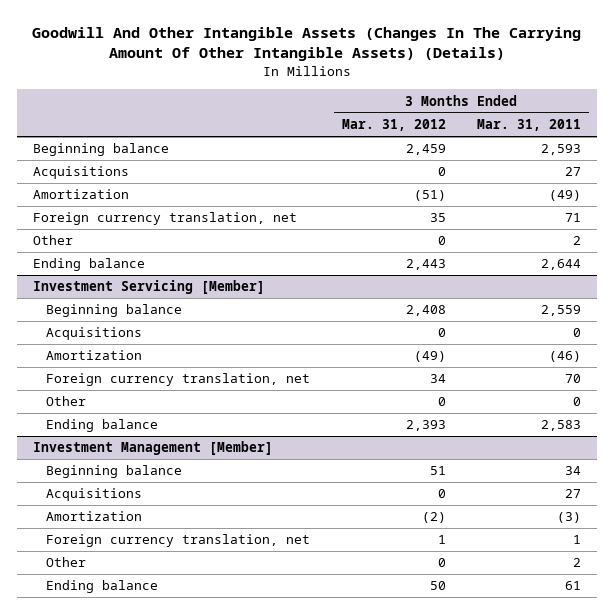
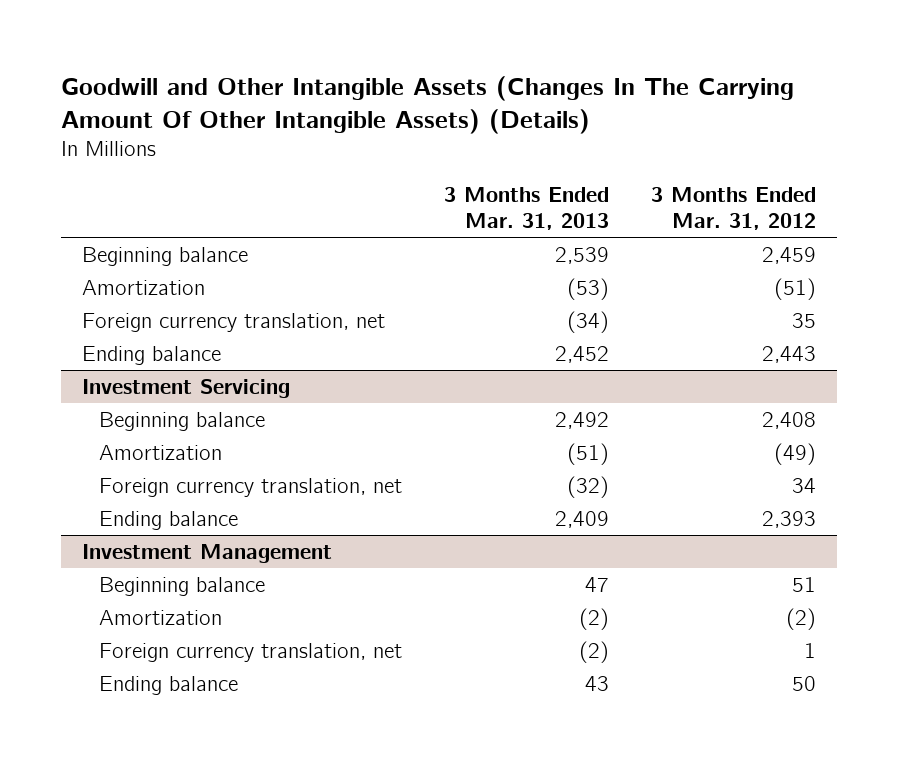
- Goodwill And Other Intangible Assets (Changes In The Carrying Amount Of Other Intangible Assets) (Details)
+ Goodwill and Other Intangible Assets (Changes In The Carrying Amount Of Other Intangible Assets) (Details)
- | 3 Months Ended Mar. 31, 2012 | 3 Months Ended Mar. 31, 2011
+ | 3 Months Ended Mar. 31, 2013 | 3 Months Ended Mar. 31, 2012
- Acquisitions | 0 | 27
- Other | 0 | 2
- Investment Servicing [Member]
+ Investment Servicing
- Acquisitions | 0 | 0
- Other | 0 | 0
- Investment Management [Member]
+ Investment Management
- Acquisitions | 0 | 27
- Other | 0 | 2

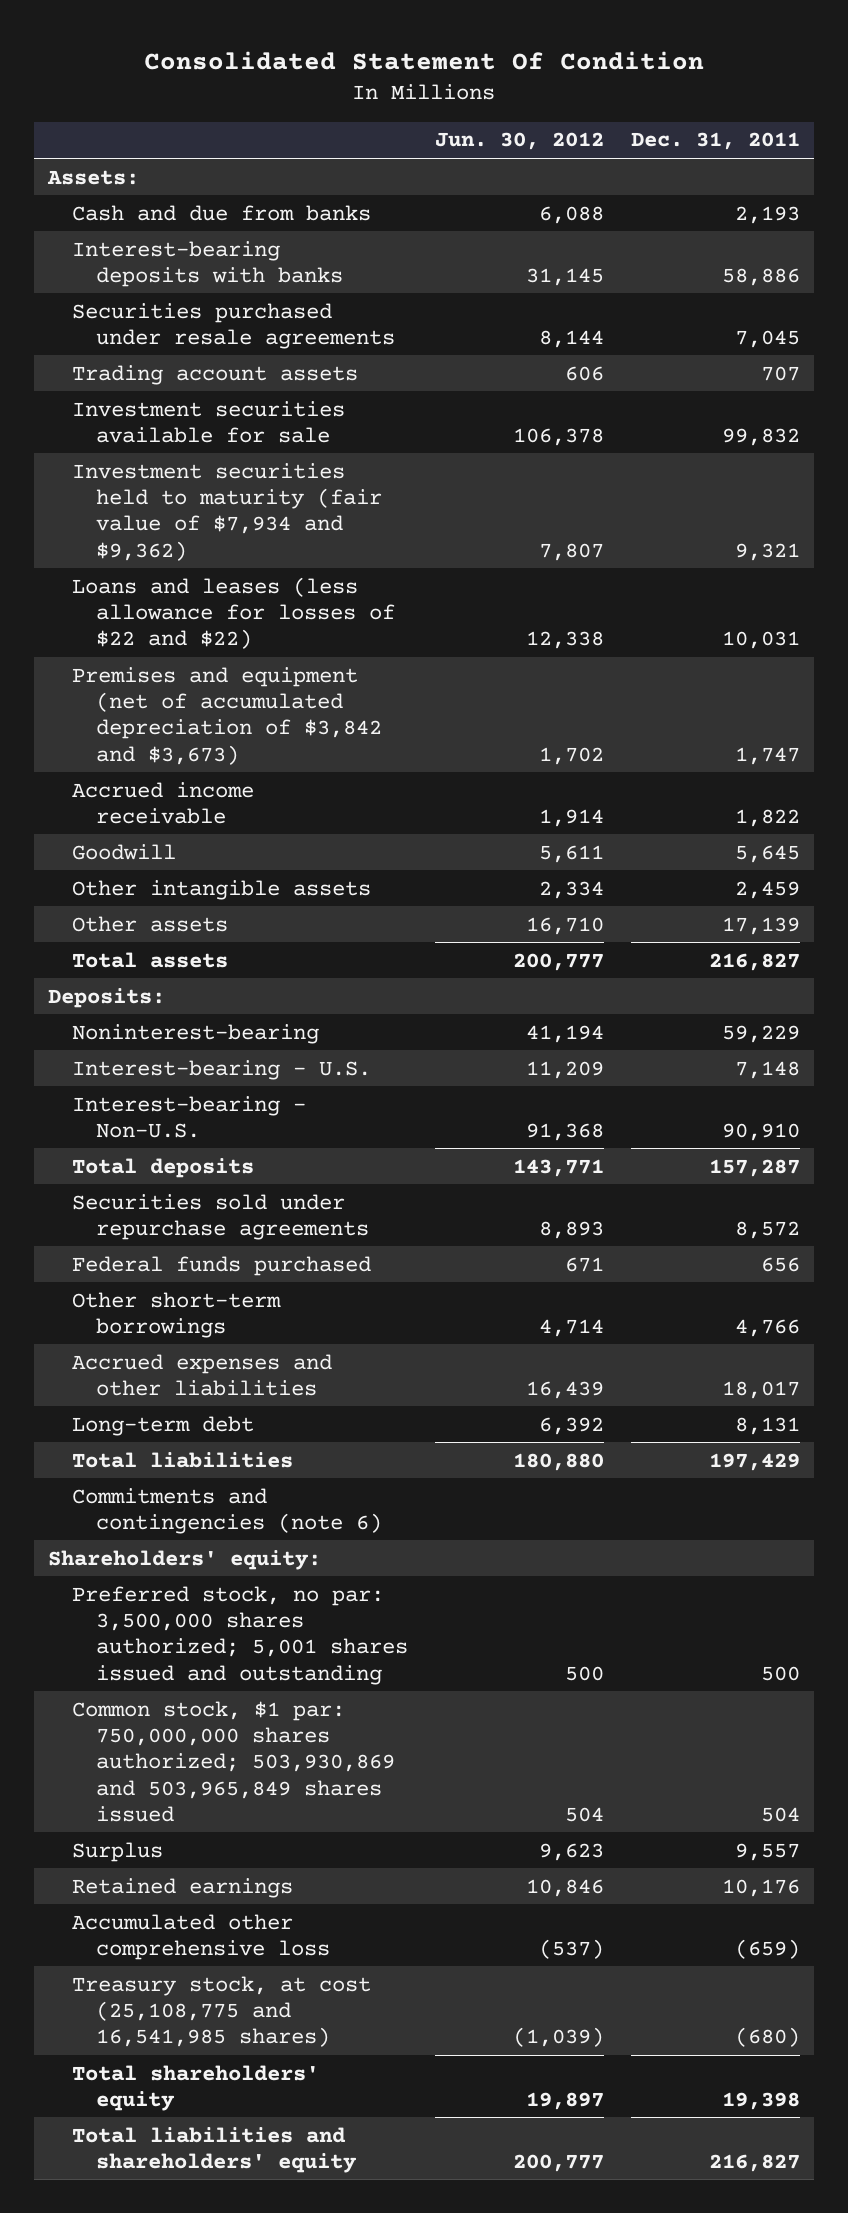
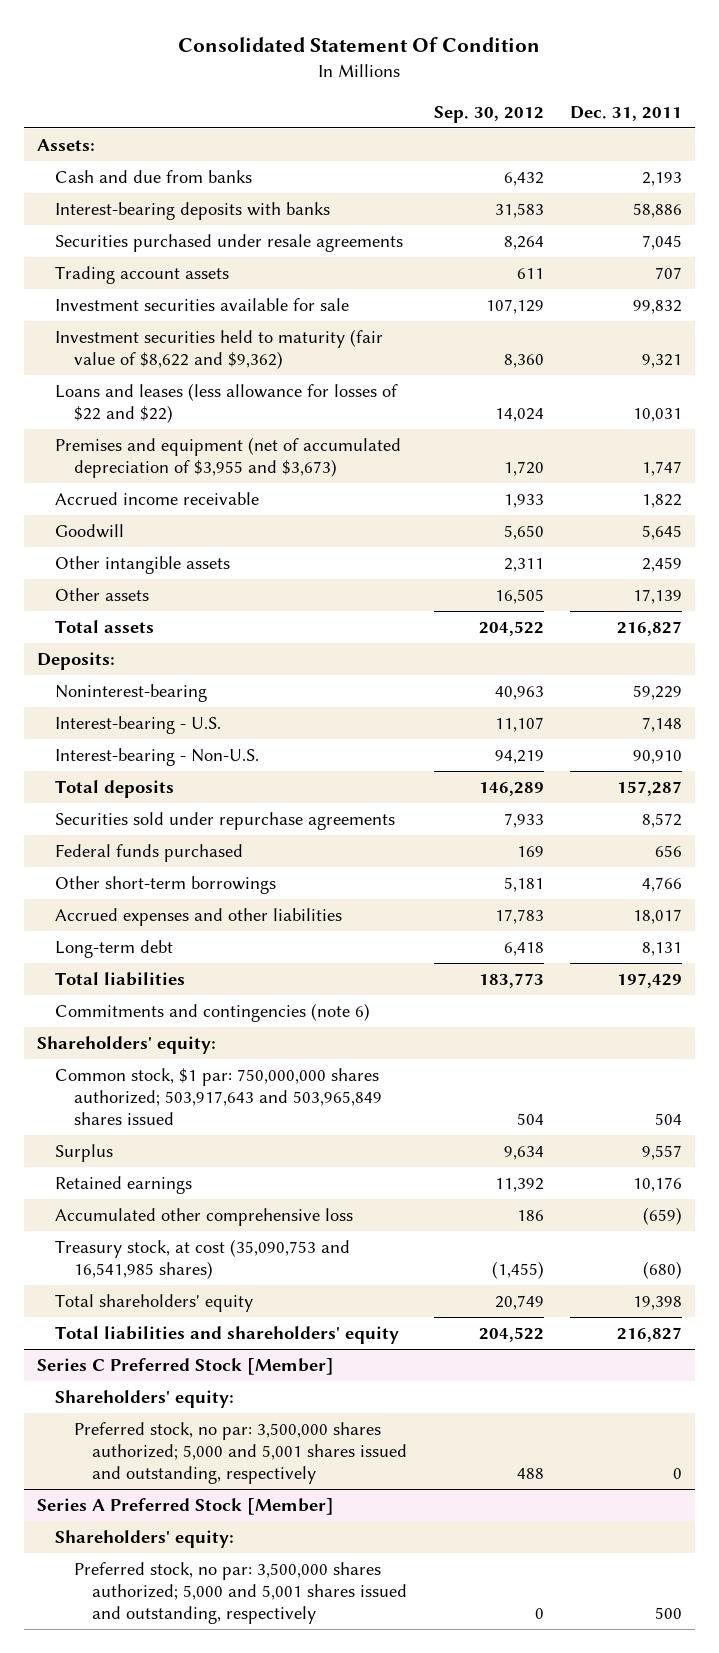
- | Jun. 30, 2012 | Dec. 31, 2011
+ | Sep. 30, 2012 | Dec. 31, 2011
- Investment securities held to maturity (fair value of $7,934 and $9,362) | 7,807 | 9,321
+ Investment securities held to maturity (fair value of $8,622 and $9,362) | 8,360 | 9,321
- Premises and equipment (net of accumulated depreciation of $3,842 and $3,673) | 1,702 | 1,747
+ Premises and equipment (net of accumulated depreciation of $3,955 and $3,673) | 1,720 | 1,747
- Preferred stock, no par: 3,500,000 shares authorized; 5,001 shares issued and outstanding | 500 | 500
- Common stock, $1 par: 750,000,000 shares authorized; 503,930,869 and 503,965,849 shares issued | 504 | 504
+ Common stock, $1 par: 750,000,000 shares authorized; 503,917,643 and 503,965,849 shares issued | 504 | 504
- Treasury stock, at cost (25,108,775 and 16,541,985 shares) | (1,039) | (680)
+ Treasury stock, at cost (35,090,753 and 16,541,985 shares) | (1,455) | (680)
+ Series C Preferred Stock [Member]
+ Shareholders' equity:
+ Preferred stock, no par: 3,500,000 shares authorized; 5,000 and 5,001 shares issued and outstanding, respectively | 488 | 0
+ Series A Preferred Stock [Member]
+ Shareholders' equity:
+ Preferred stock, no par: 3,500,000 shares authorized; 5,000 and 5,001 shares issued and outstanding, respectively | 0 | 500

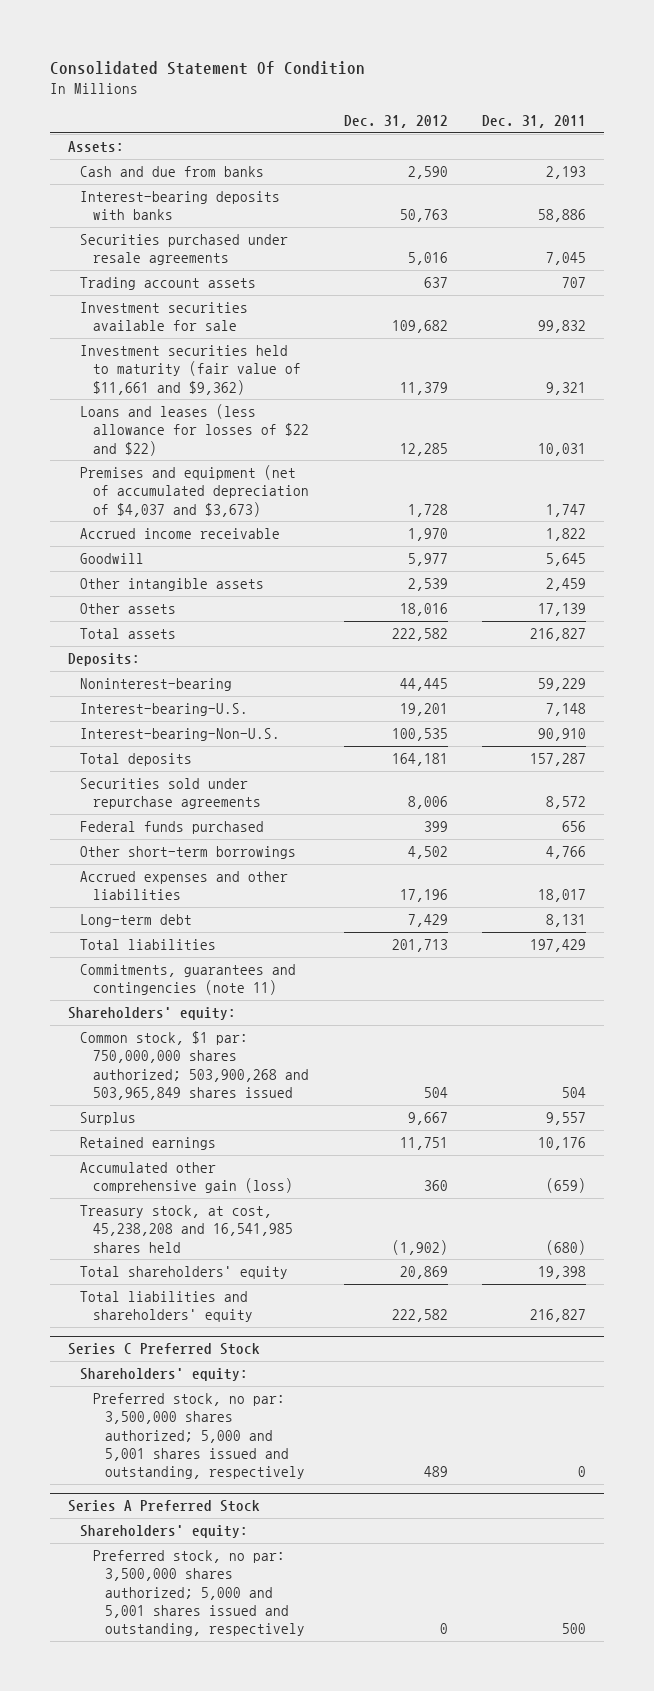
- | Sep. 30, 2012 | Dec. 31, 2011
+ | Dec. 31, 2012 | Dec. 31, 2011
- Investment securities held to maturity (fair value of $8,622 and $9,362) | 8,360 | 9,321
+ Investment securities held to maturity (fair value of $11,661 and $9,362) | 11,379 | 9,321
- Premises and equipment (net of accumulated depreciation of $3,955 and $3,673) | 1,720 | 1,747
+ Premises and equipment (net of accumulated depreciation of $4,037 and $3,673) | 1,728 | 1,747
- Interest-bearing - U.S. | 11,107 | 7,148
- Interest-bearing - Non-U.S. | 94,219 | 90,910
+ Interest-bearing-U.S. | 19,201 | 7,148
+ Interest-bearing-Non-U.S. | 100,535 | 90,910
- Commitments and contingencies (note 6)
+ Commitments, guarantees and contingencies (note 11)
- Common stock, $1 par: 750,000,000 shares authorized; 503,917,643 and 503,965,849 shares issued | 504 | 504
+ Common stock, $1 par: 750,000,000 shares authorized; 503,900,268 and 503,965,849 shares issued | 504 | 504
- Accumulated other comprehensive loss | 186 | (659)
- Treasury stock, at cost (35,090,753 and 16,541,985 shares) | (1,455) | (680)
+ Accumulated other comprehensive gain (loss) | 360 | (659)
+ Treasury stock, at cost, 45,238,208 and 16,541,985 shares held | (1,902) | (680)
- Series C Preferred Stock [Member]
+ Series C Preferred Stock
- Series A Preferred Stock [Member]
+ Series A Preferred Stock

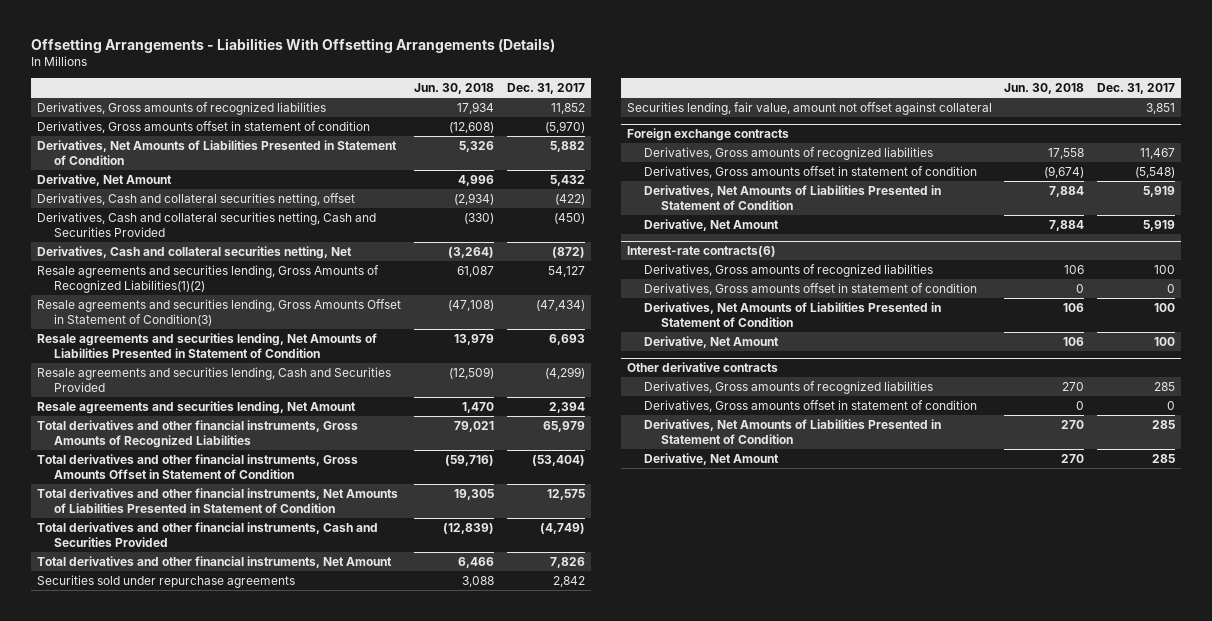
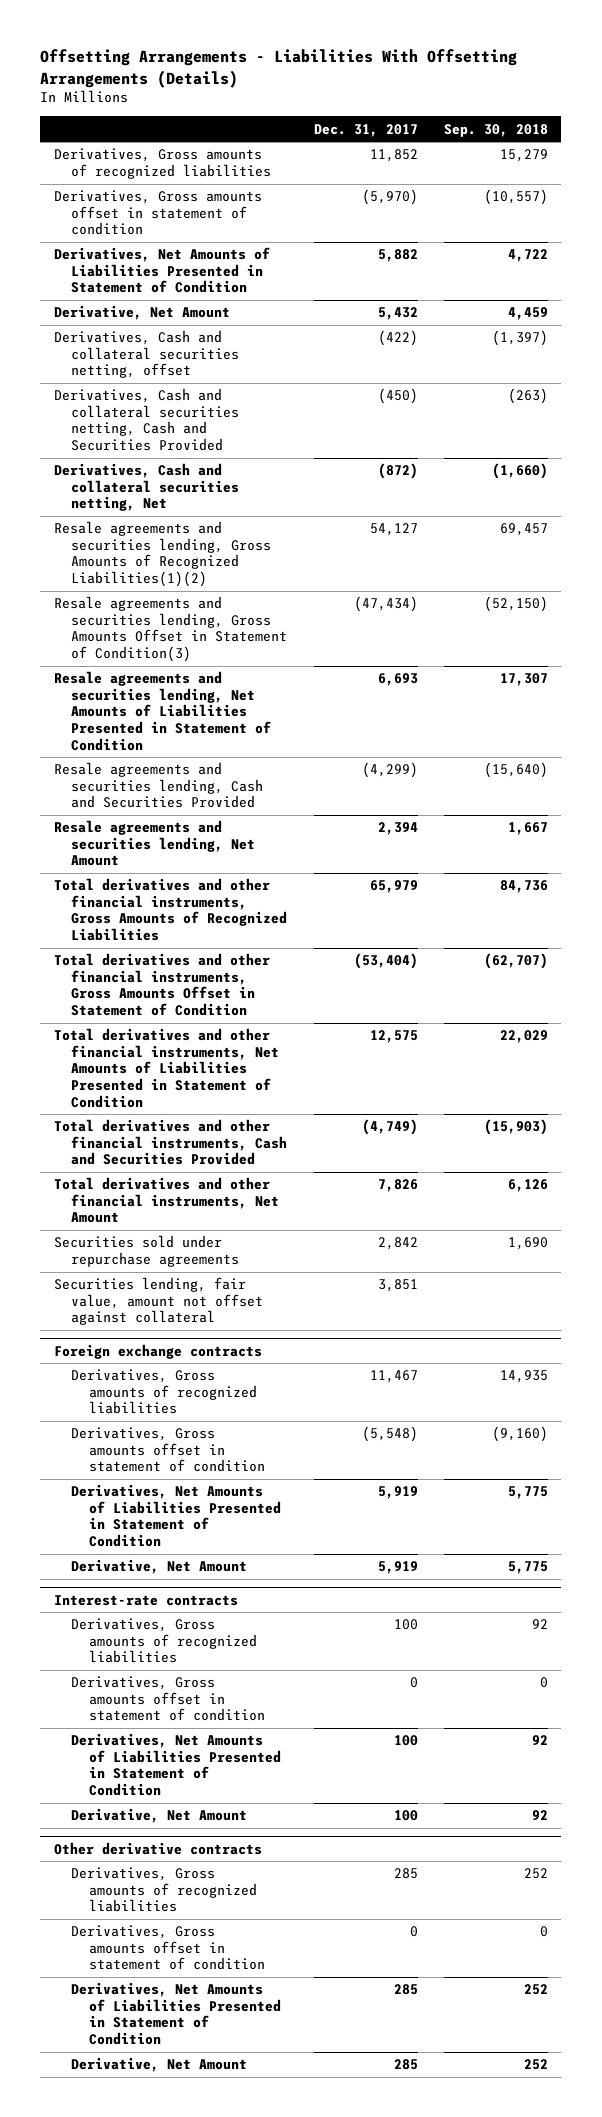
- | Jun. 30, 2018 | Dec. 31, 2017
+ | Dec. 31, 2017 | Sep. 30, 2018
- Interest-rate contracts(6)
+ Interest-rate contracts

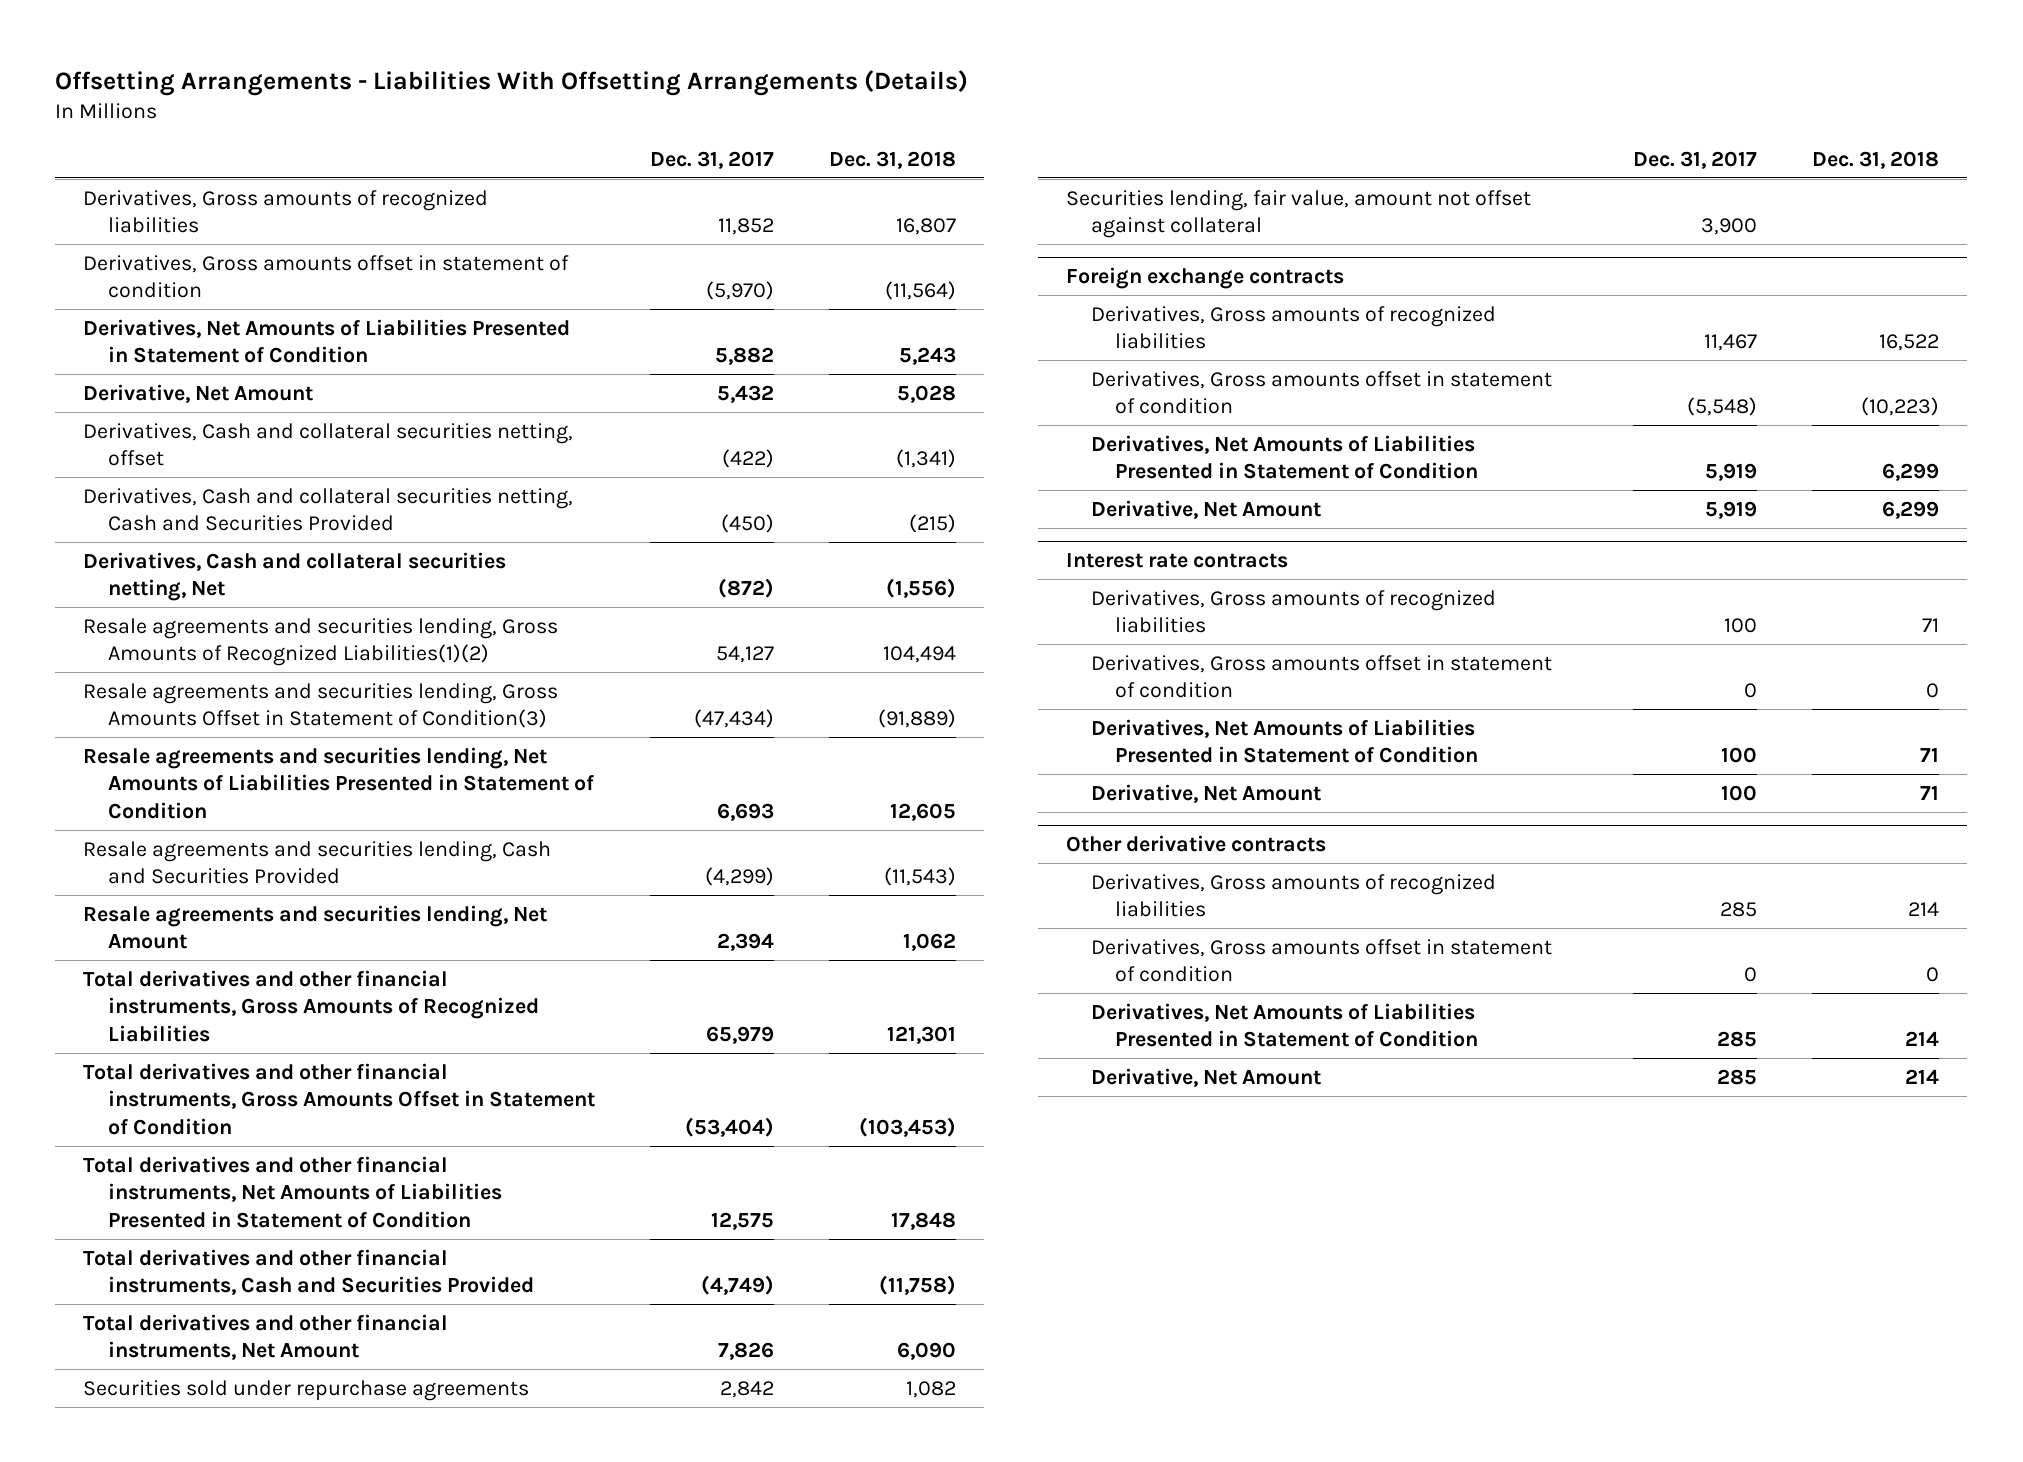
- | Dec. 31, 2017 | Sep. 30, 2018
+ | Dec. 31, 2017 | Dec. 31, 2018
- Securities lending, fair value, amount not offset against collateral | 3,851 |
+ Securities lending, fair value, amount not offset against collateral | 3,900 |
- Interest-rate contracts
+ Interest rate contracts

